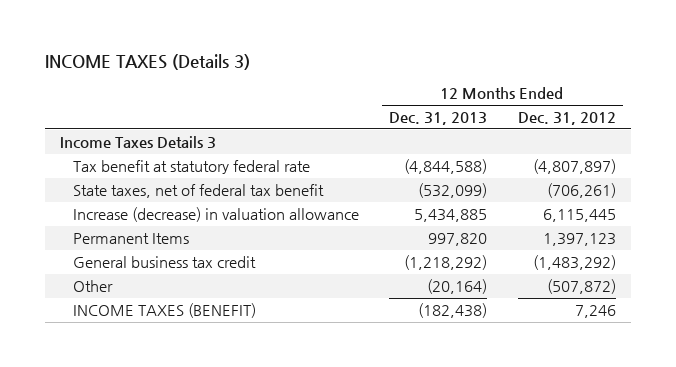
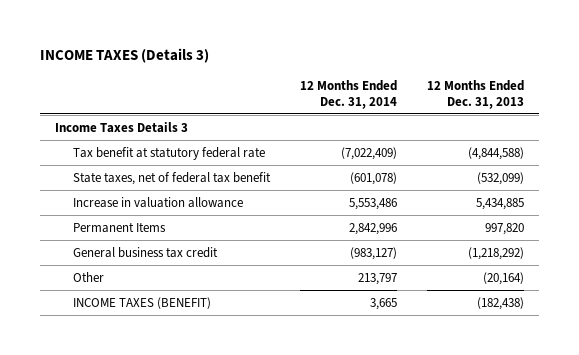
- | 12 Months Ended Dec. 31, 2013 | 12 Months Ended Dec. 31, 2012
+ | 12 Months Ended Dec. 31, 2014 | 12 Months Ended Dec. 31, 2013
- Increase (decrease) in valuation allowance | 5,434,885 | 6,115,445
+ Increase in valuation allowance | 5,553,486 | 5,434,885

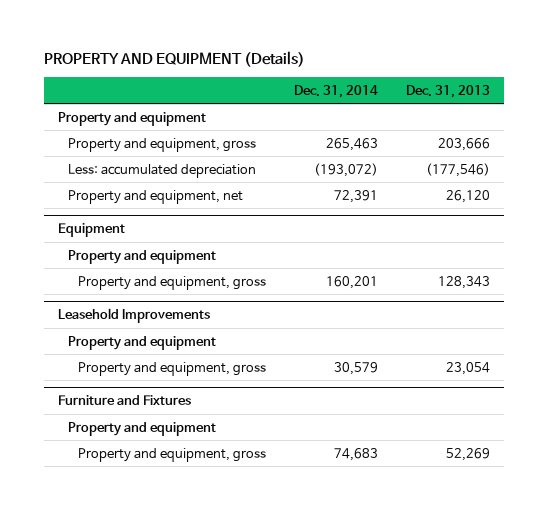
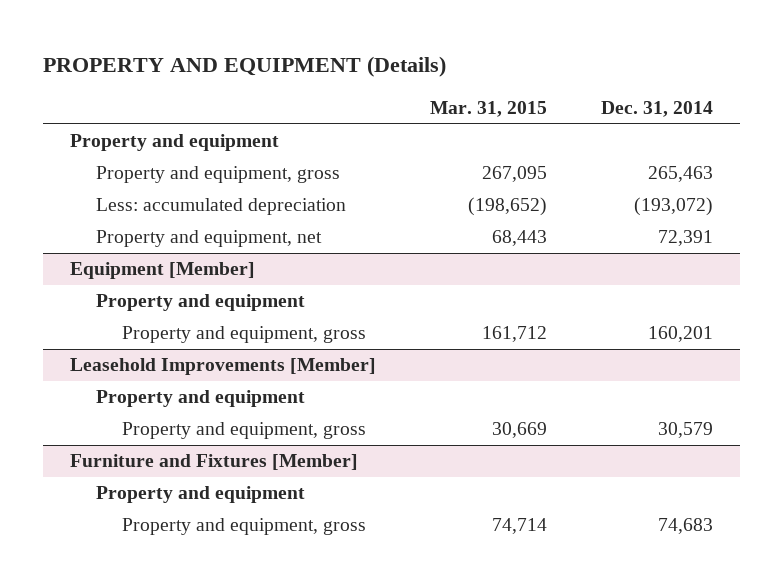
- | Dec. 31, 2014 | Dec. 31, 2013
+ | Mar. 31, 2015 | Dec. 31, 2014
- Equipment
+ Equipment [Member]
- Leasehold Improvements
+ Leasehold Improvements [Member]
- Furniture and Fixtures
+ Furniture and Fixtures [Member]

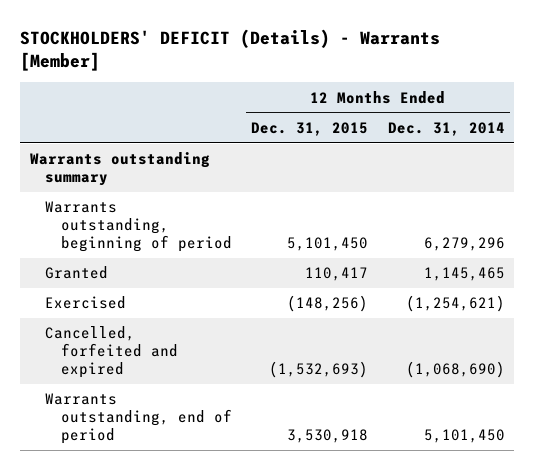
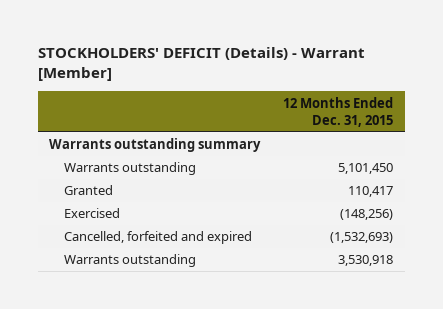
- STOCKHOLDERS' DEFICIT (Details) - Warrants [Member]
+ STOCKHOLDERS' DEFICIT (Details) - Warrant [Member]
- | 12 Months Ended Dec. 31, 2015 | 12 Months Ended Dec. 31, 2014
+ | 12 Months Ended Dec. 31, 2015
- Warrants outstanding, beginning of period | 5,101,450 | 6,279,296
+ Warrants outstanding | 5,101,450
- Warrants outstanding, end of period | 3,530,918 | 5,101,450
+ Warrants outstanding | 3,530,918

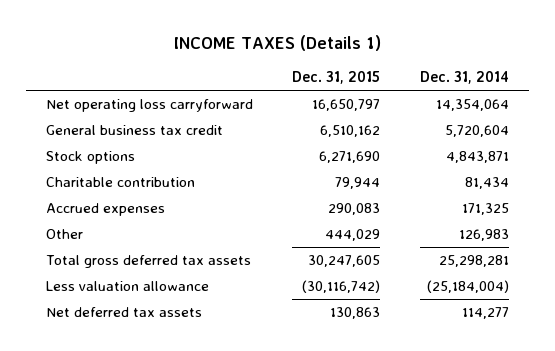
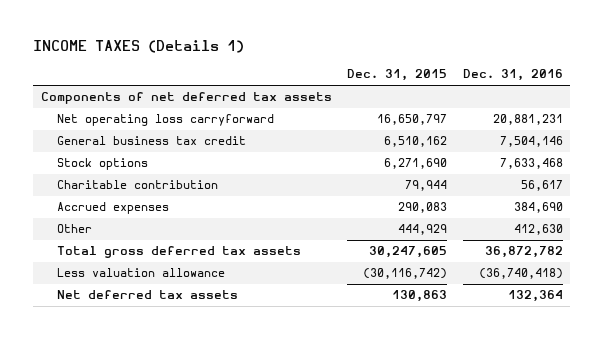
- | Dec. 31, 2015 | Dec. 31, 2014
+ | Dec. 31, 2015 | Dec. 31, 2016
+ Components of net deferred tax assets
- Other | 444,029 | 126,983
+ Other | 444,929 | 412,630

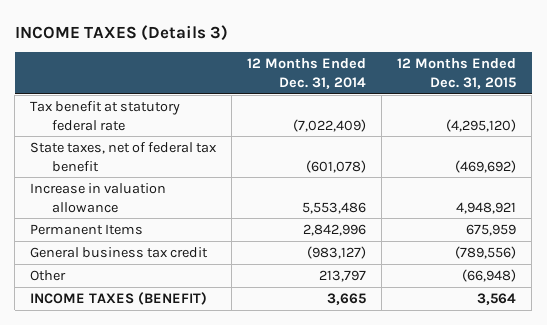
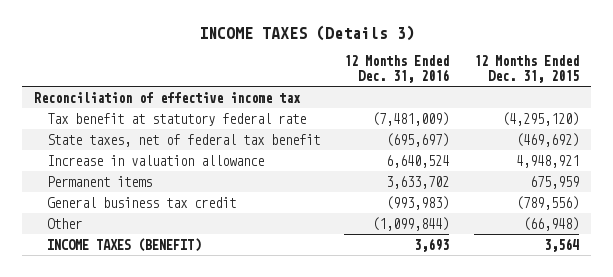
- | 12 Months Ended Dec. 31, 2014 | 12 Months Ended Dec. 31, 2015
+ | 12 Months Ended Dec. 31, 2016 | 12 Months Ended Dec. 31, 2015
+ Reconciliation of effective income tax
- Permanent Items | 2,842,996 | 675,959
+ Permanent items | 3,633,702 | 675,959

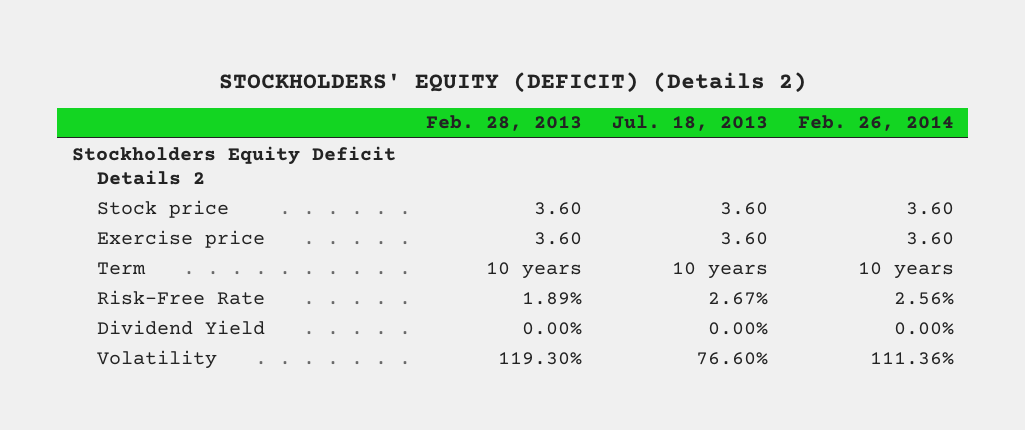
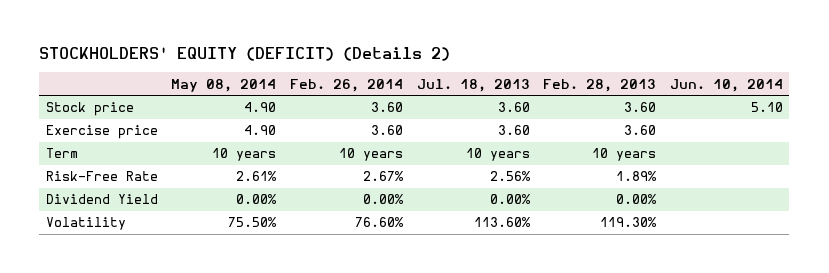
- | Feb. 28, 2013 | Jul. 18, 2013 | Feb. 26, 2014
+ | May 08, 2014 | Feb. 26, 2014 | Jul. 18, 2013 | Feb. 28, 2013 | Jun. 10, 2014
- Stockholders Equity Deficit Details 2
- Risk-Free Rate | 1.89% | 2.67% | 2.56%
+ Risk-Free Rate | 2.61% | 2.67% | 2.56% | 1.89% |
- Volatility | 119.30% | 76.60% | 111.36%
+ Volatility | 75.50% | 76.60% | 113.60% | 119.30% |

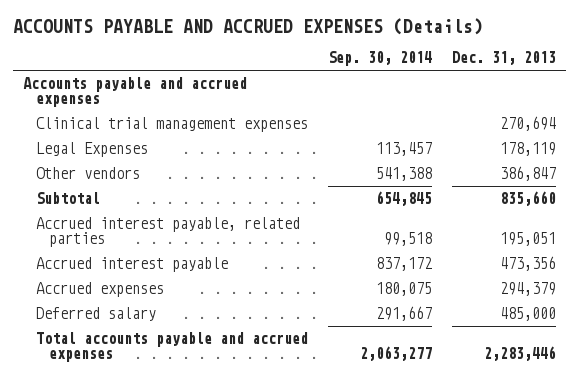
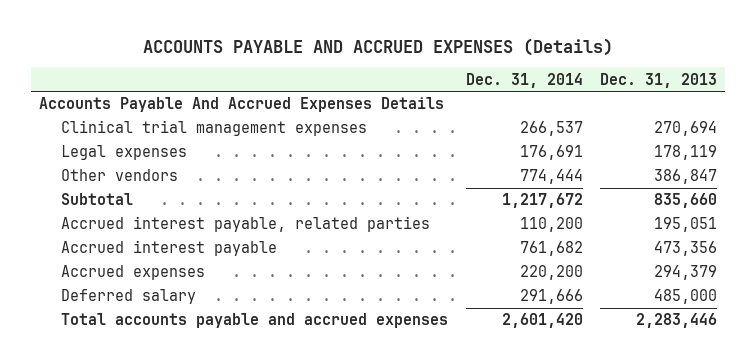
- | Sep. 30, 2014 | Dec. 31, 2013
+ | Dec. 31, 2014 | Dec. 31, 2013
- Accounts payable and accrued expenses
+ Accounts Payable And Accrued Expenses Details
- Legal Expenses | 113,457 | 178,119
+ Legal expenses | 176,691 | 178,119

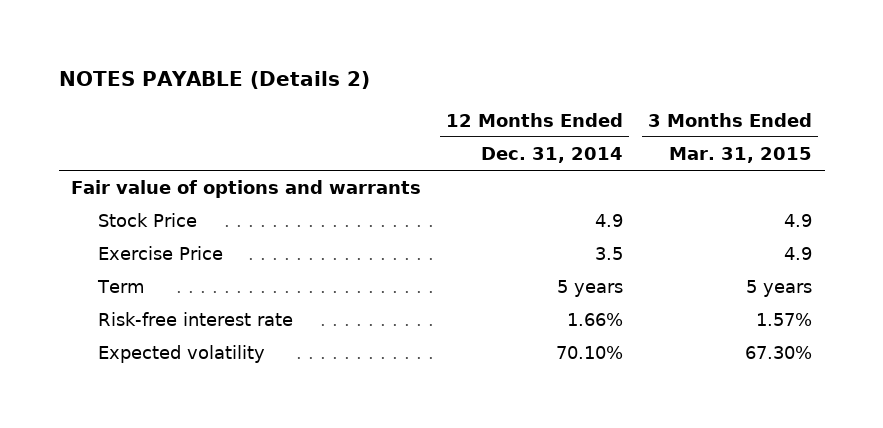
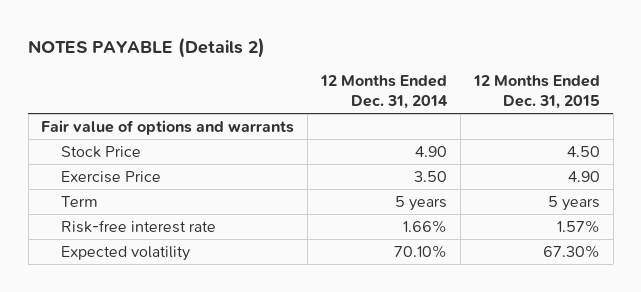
- | 12 Months Ended Dec. 31, 2014 | 3 Months Ended Mar. 31, 2015
+ | 12 Months Ended Dec. 31, 2014 | 12 Months Ended Dec. 31, 2015
- Stock Price | 4.9 | 4.9
- Exercise Price | 3.5 | 4.9
+ Stock Price | 4.90 | 4.50
+ Exercise Price | 3.50 | 4.90

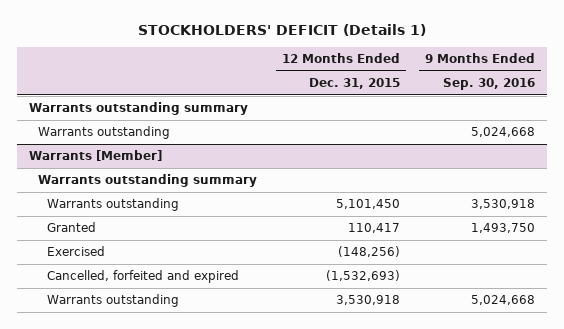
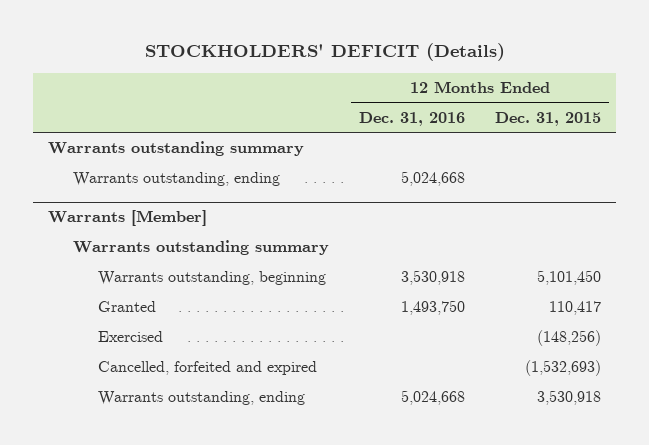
- STOCKHOLDERS' DEFICIT (Details 1)
+ STOCKHOLDERS' DEFICIT (Details)
- | 12 Months Ended Dec. 31, 2015 | 9 Months Ended Sep. 30, 2016
+ | 12 Months Ended Dec. 31, 2016 | 12 Months Ended Dec. 31, 2015
- Warrants outstanding | | 5,024,668
+ Warrants outstanding, ending | 5,024,668 |
@ Warrants [Member]
- Warrants outstanding | 5,101,450 | 3,530,918
+ Warrants outstanding, beginning | 3,530,918 | 5,101,450
- Warrants outstanding | 3,530,918 | 5,024,668
+ Warrants outstanding, ending | 5,024,668 | 3,530,918

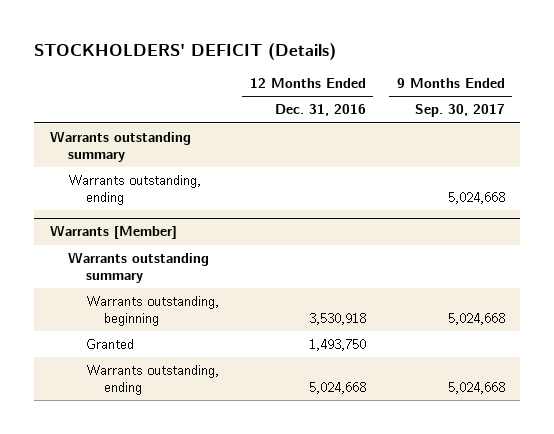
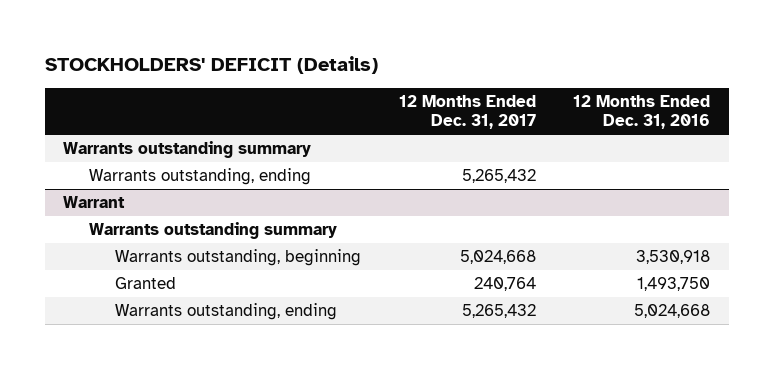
- | 12 Months Ended Dec. 31, 2016 | 9 Months Ended Sep. 30, 2017
+ | 12 Months Ended Dec. 31, 2017 | 12 Months Ended Dec. 31, 2016
- Warrants [Member]
+ Warrant

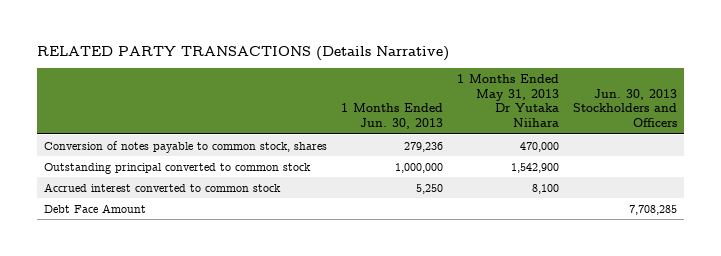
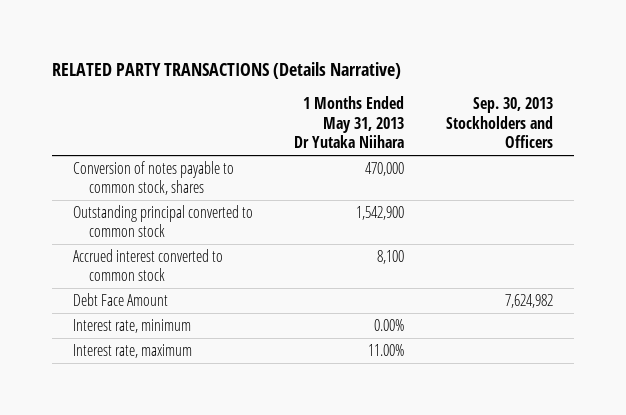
- | 1 Months Ended Jun. 30, 2013 | 1 Months Ended May 31, 2013 Dr Yutaka Niihara | Jun. 30, 2013 Stockholders and Officers
+ | 1 Months Ended May 31, 2013 Dr Yutaka Niihara | Sep. 30, 2013 Stockholders and Officers
+ Interest rate, minimum | 0.00% |
+ Interest rate, maximum | 11.00% |

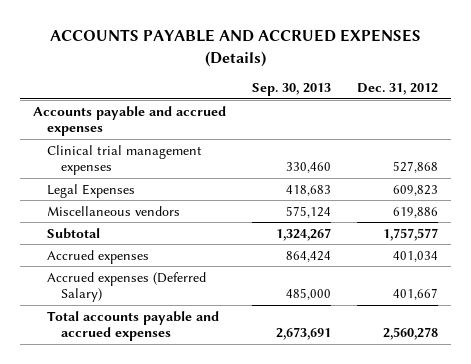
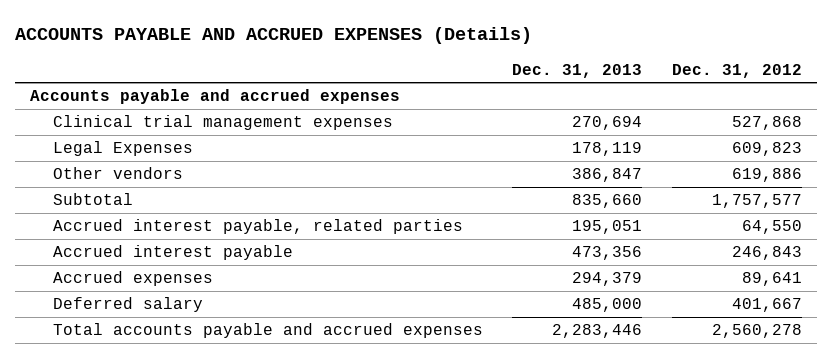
- | Sep. 30, 2013 | Dec. 31, 2012
+ | Dec. 31, 2013 | Dec. 31, 2012
- Miscellaneous vendors | 575,124 | 619,886
+ Other vendors | 386,847 | 619,886
- Accrued expenses | 864,424 | 401,034
- Accrued expenses (Deferred Salary) | 485,000 | 401,667
+ Accrued interest payable, related parties | 195,051 | 64,550
+ Accrued interest payable | 473,356 | 246,843
+ Accrued expenses | 294,379 | 89,641
+ Deferred salary | 485,000 | 401,667

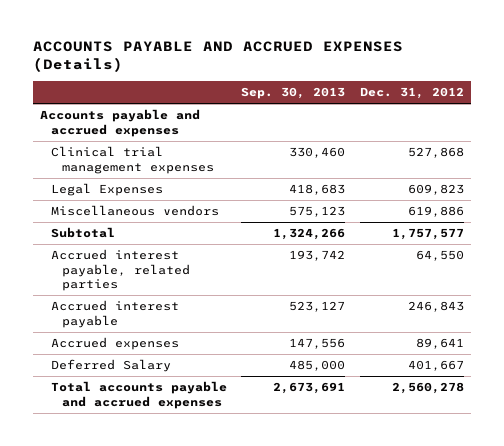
- | Dec. 31, 2013 | Dec. 31, 2012
+ | Sep. 30, 2013 | Dec. 31, 2012
- Other vendors | 386,847 | 619,886
+ Miscellaneous vendors | 575,123 | 619,886
- Deferred salary | 485,000 | 401,667
+ Deferred Salary | 485,000 | 401,667

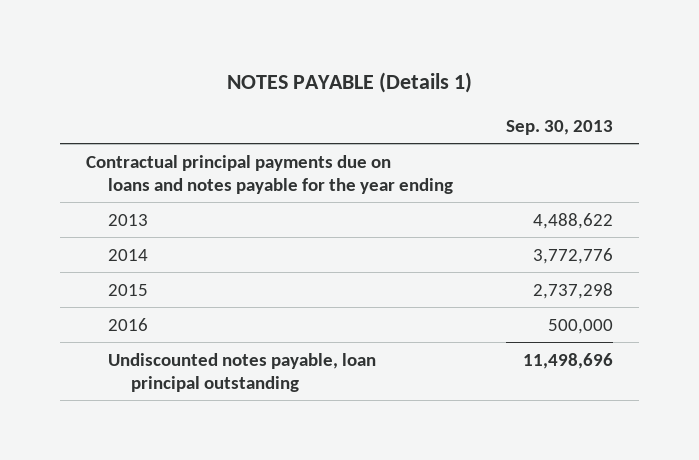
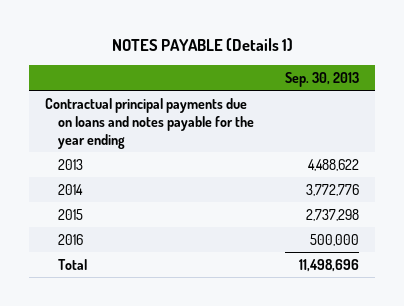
- Undiscounted notes payable, loan principal outstanding | 11,498,696
+ Total | 11,498,696

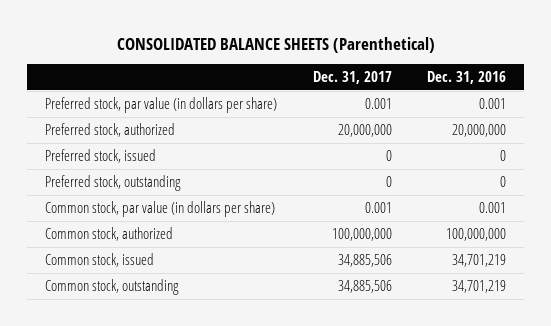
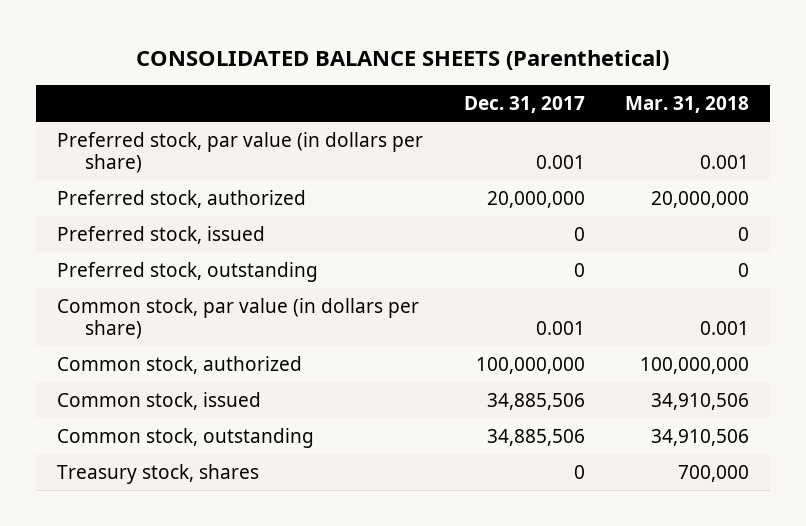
- | Dec. 31, 2017 | Dec. 31, 2016
+ | Dec. 31, 2017 | Mar. 31, 2018
+ Treasury stock, shares | 0 | 700,000

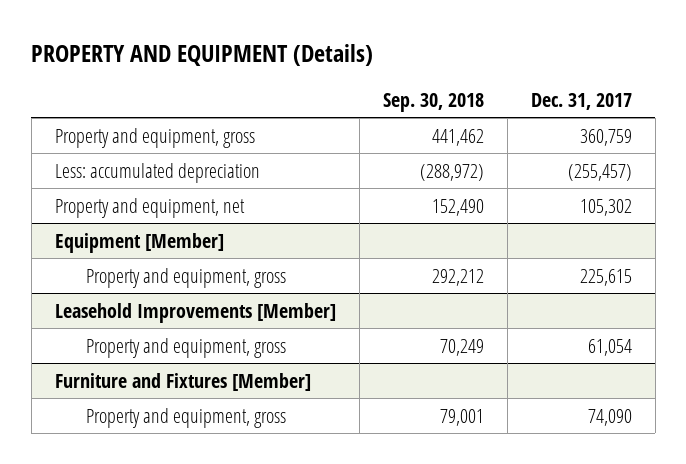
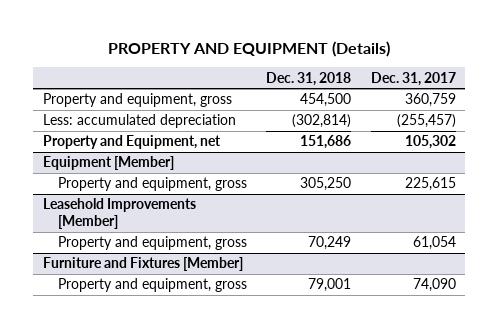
- | Sep. 30, 2018 | Dec. 31, 2017
+ | Dec. 31, 2018 | Dec. 31, 2017
- Property and equipment, net | 152,490 | 105,302
+ Property and Equipment, net | 151,686 | 105,302

